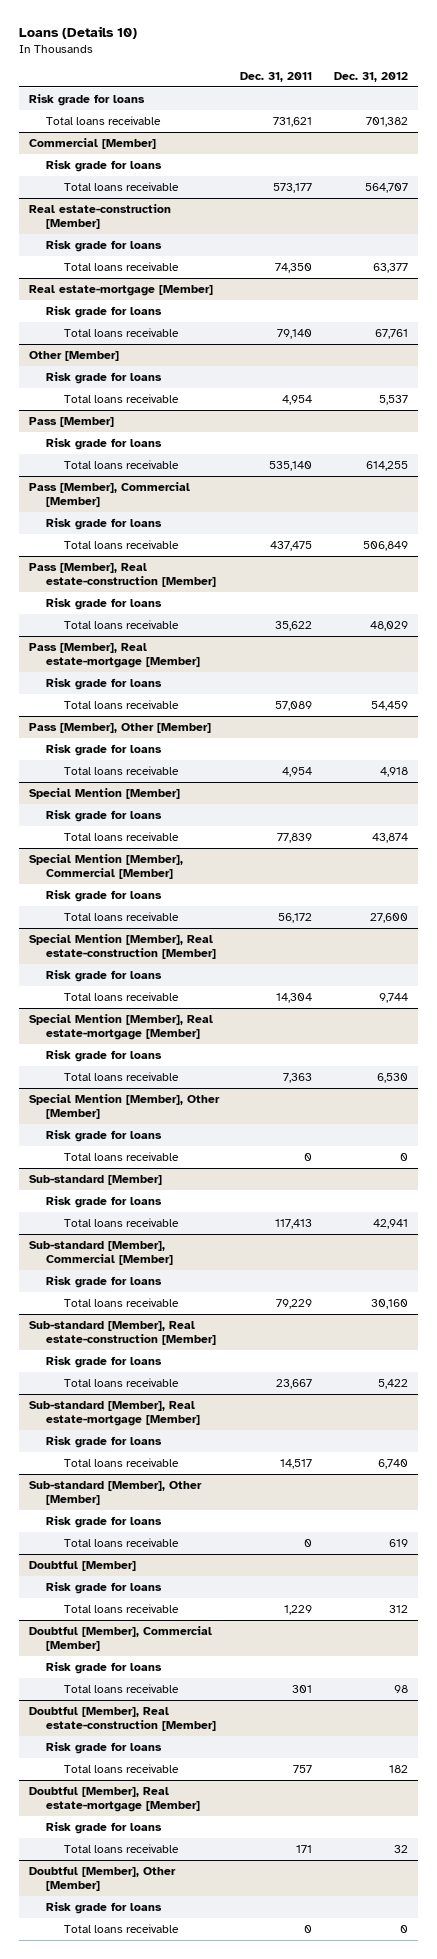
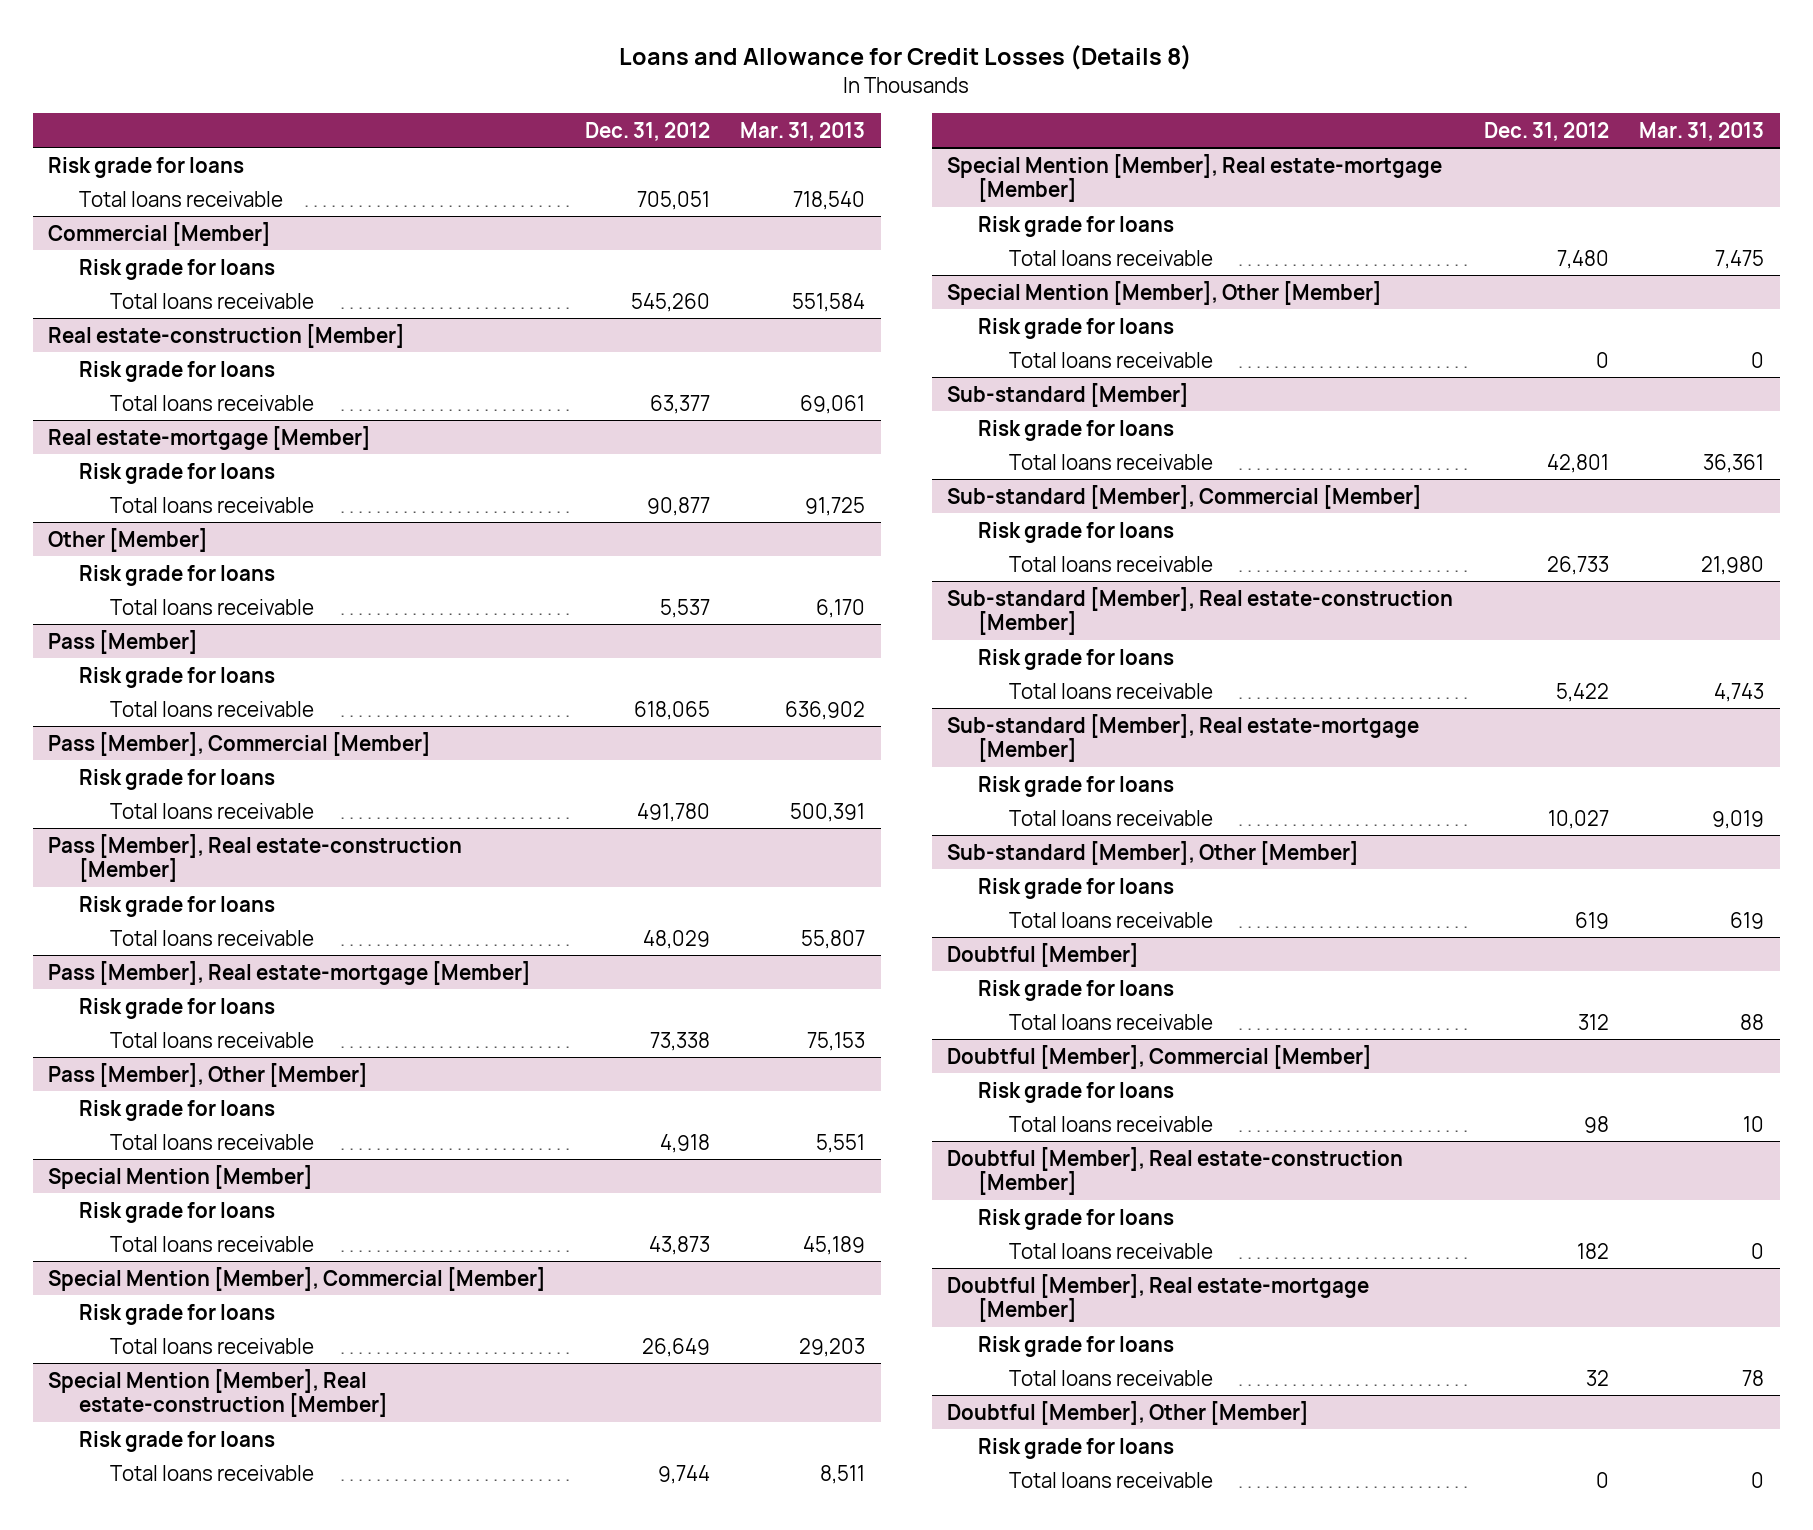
- Loans (Details 10)
+ Loans and Allowance for Credit Losses (Details 8)
- | Dec. 31, 2011 | Dec. 31, 2012
+ | Dec. 31, 2012 | Mar. 31, 2013
- Total loans receivable | 731,621 | 701,382
+ Total loans receivable | 705,051 | 718,540
@ Commercial [Member]
- Total loans receivable | 573,177 | 564,707
+ Total loans receivable | 545,260 | 551,584
@ Real estate-mortgage [Member]
- Total loans receivable | 79,140 | 67,761
+ Total loans receivable | 90,877 | 91,725
@ Pass [Member]
- Total loans receivable | 535,140 | 614,255
+ Total loans receivable | 618,065 | 636,902
@ Pass [Member], Commercial [Member]
- Total loans receivable | 437,475 | 506,849
+ Total loans receivable | 491,780 | 500,391
@ Pass [Member], Real estate-mortgage [Member]
- Total loans receivable | 57,089 | 54,459
+ Total loans receivable | 73,338 | 75,153
@ Special Mention [Member]
- Total loans receivable | 77,839 | 43,874
+ Total loans receivable | 43,873 | 45,189
@ Special Mention [Member], Commercial [Member]
- Total loans receivable | 56,172 | 27,600
+ Total loans receivable | 26,649 | 29,203
@ Special Mention [Member], Real estate-mortgage [Member]
- Total loans receivable | 7,363 | 6,530
+ Total loans receivable | 7,480 | 7,475
@ Sub-standard [Member]
- Total loans receivable | 117,413 | 42,941
+ Total loans receivable | 42,801 | 36,361
@ Sub-standard [Member], Commercial [Member]
- Total loans receivable | 79,229 | 30,160
+ Total loans receivable | 26,733 | 21,980
@ Sub-standard [Member], Real estate-mortgage [Member]
- Total loans receivable | 14,517 | 6,740
+ Total loans receivable | 10,027 | 9,019

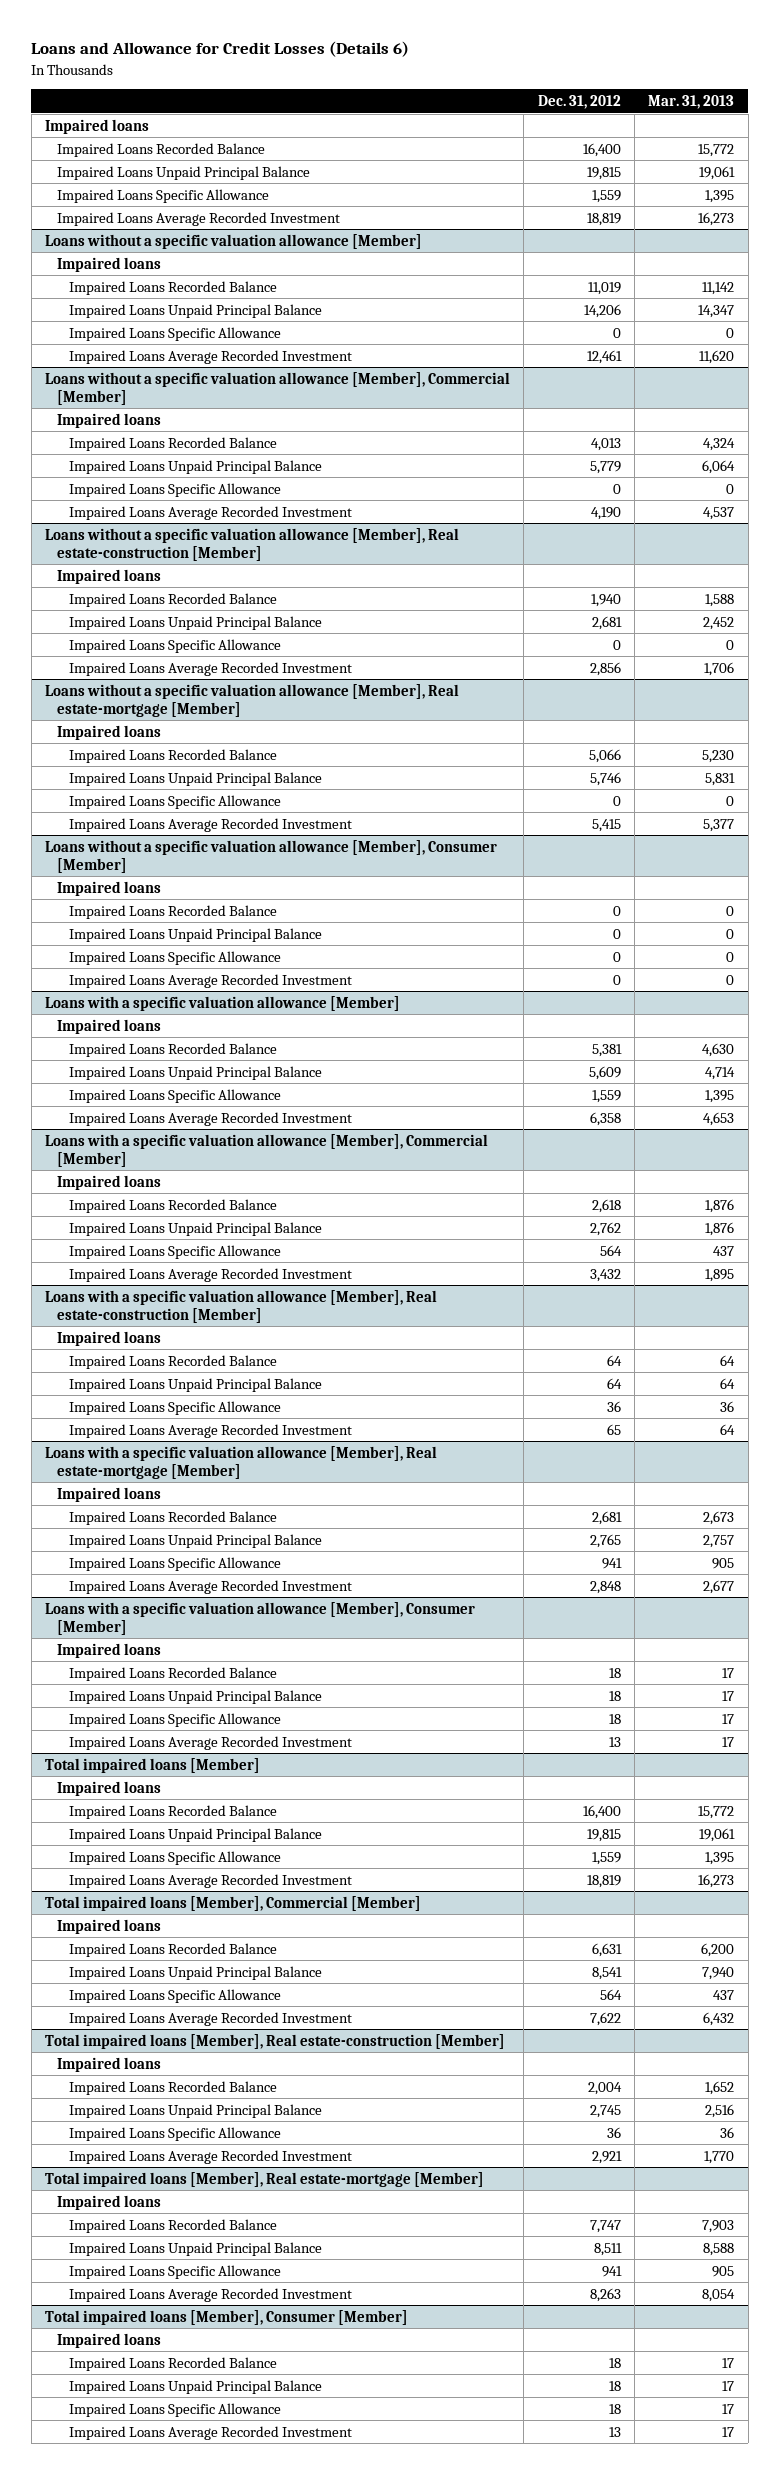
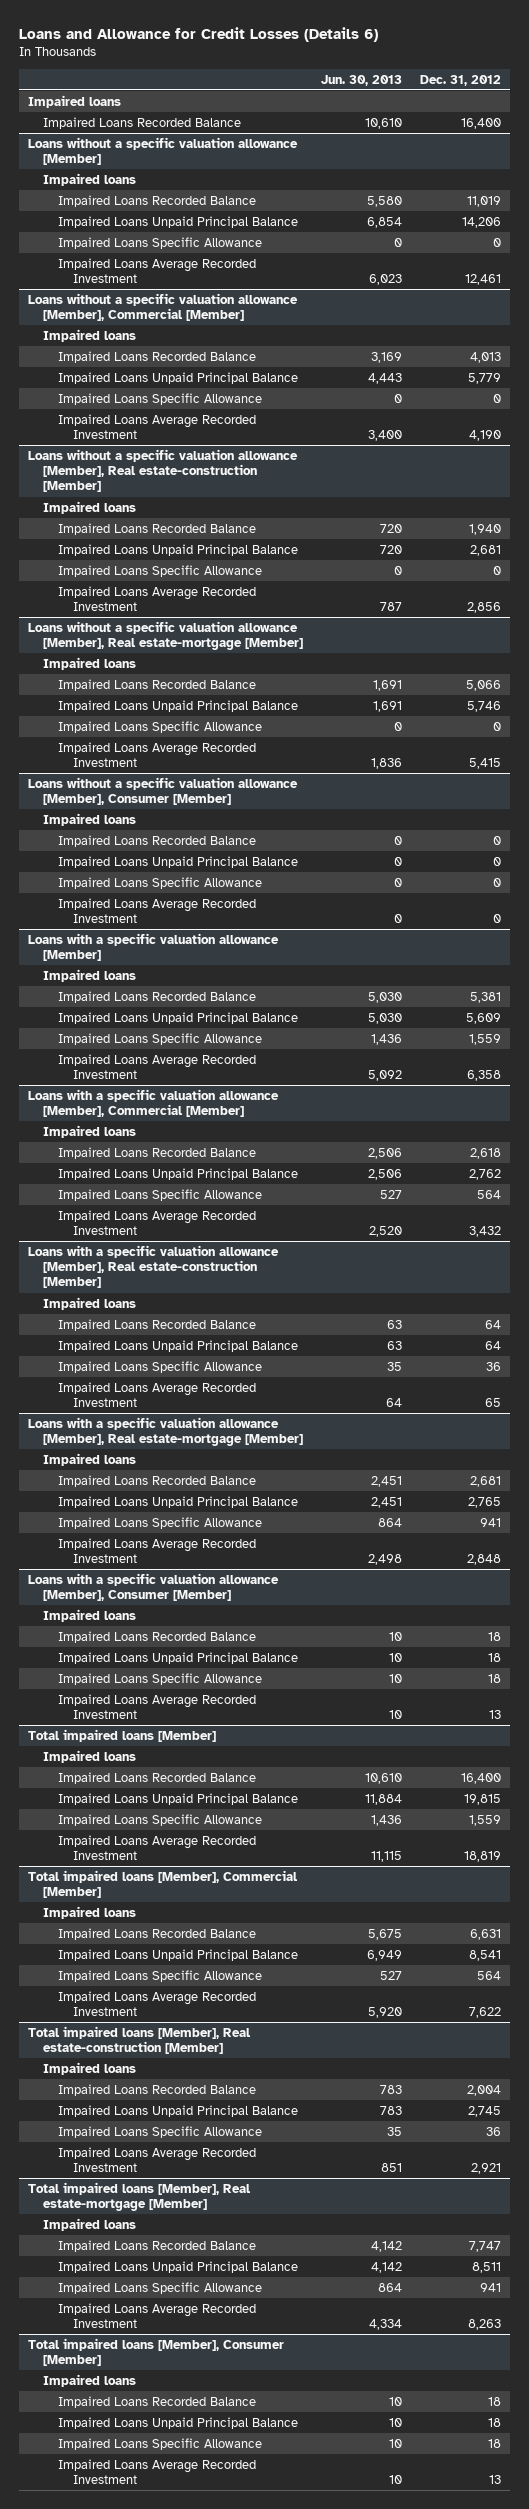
- | Dec. 31, 2012 | Mar. 31, 2013
+ | Jun. 30, 2013 | Dec. 31, 2012
- Impaired Loans Unpaid Principal Balance | 19,815 | 19,061
- Impaired Loans Specific Allowance | 1,559 | 1,395
- Impaired Loans Average Recorded Investment | 18,819 | 16,273

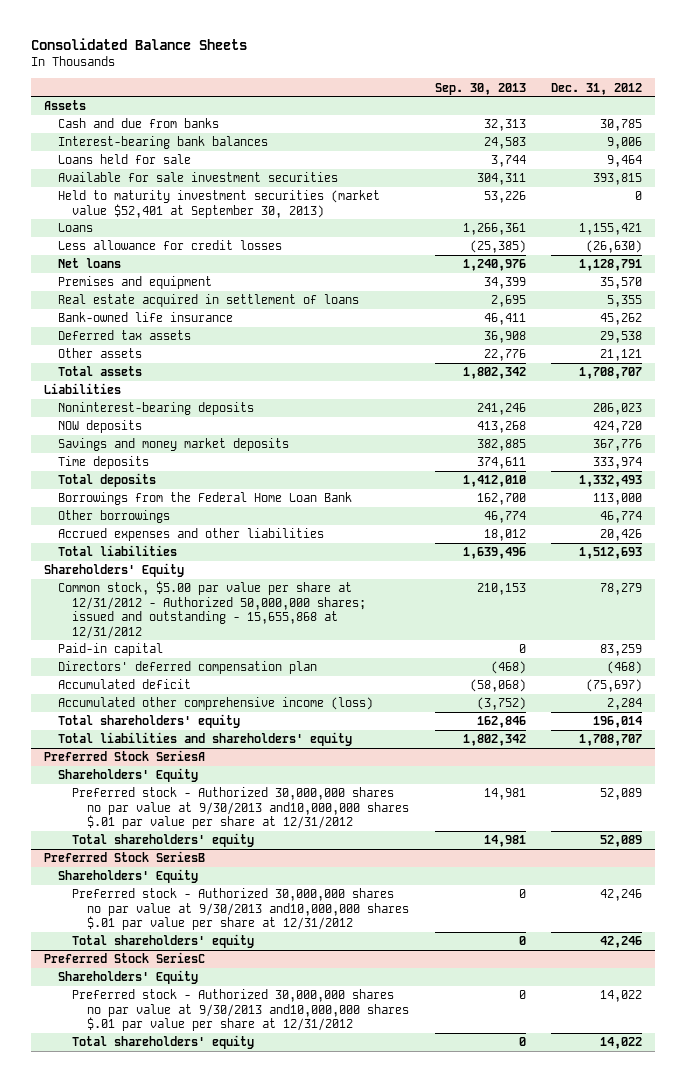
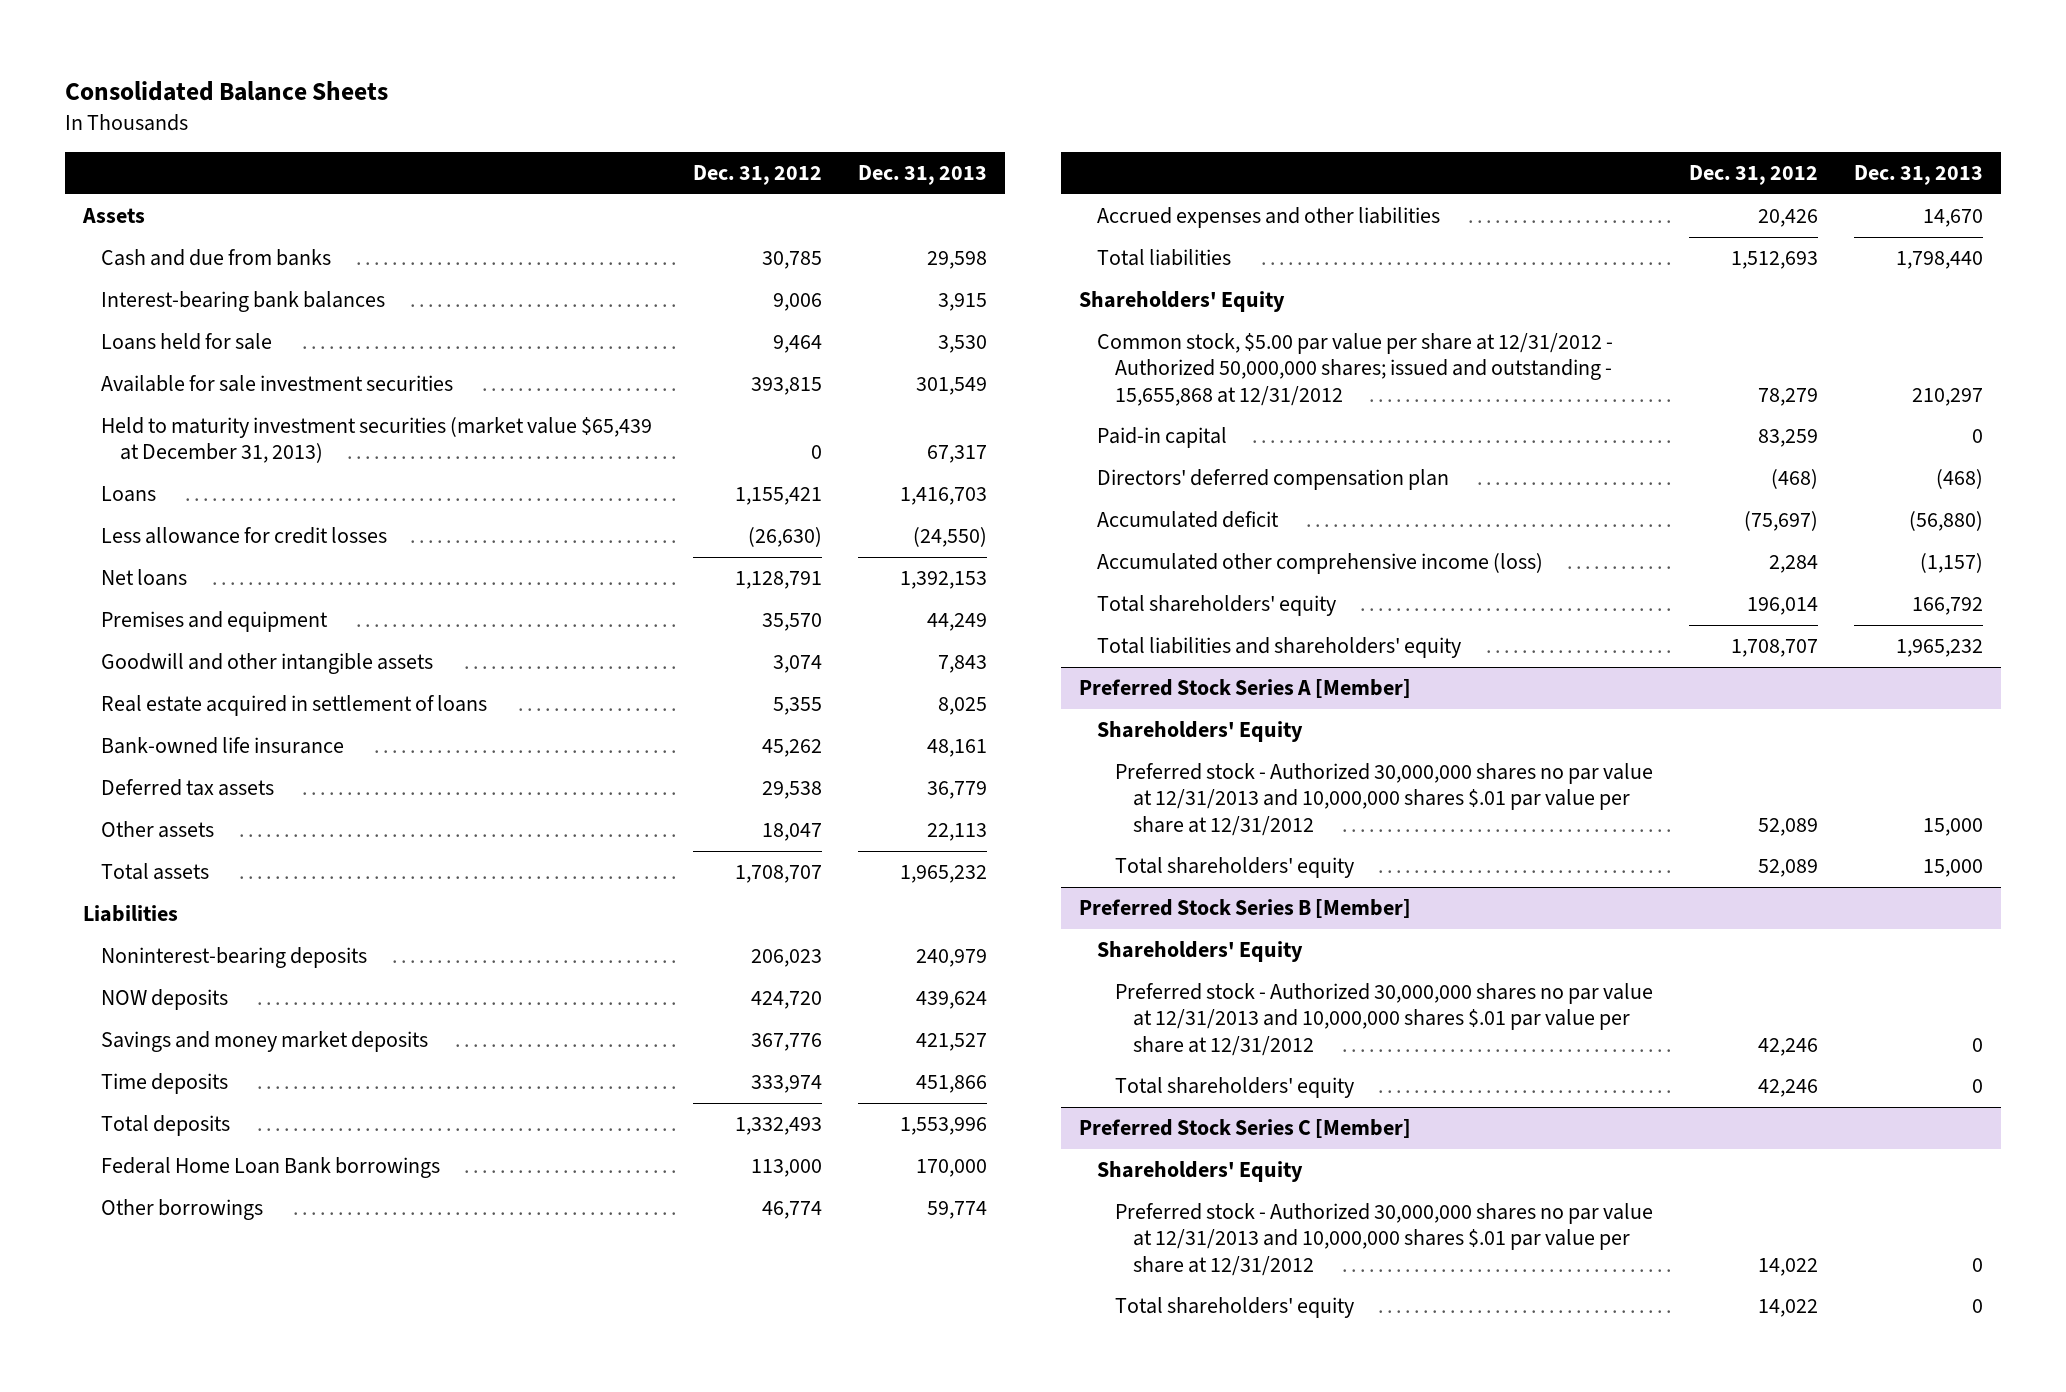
- | Sep. 30, 2013 | Dec. 31, 2012
+ | Dec. 31, 2012 | Dec. 31, 2013
- Held to maturity investment securities (market value $52,401 at September 30, 2013) | 53,226 | 0
+ Held to maturity investment securities (market value $65,439 at December 31, 2013) | 0 | 67,317
+ Goodwill and other intangible assets | 3,074 | 7,843
- Other assets | 22,776 | 21,121
+ Other assets | 18,047 | 22,113
- Borrowings from the Federal Home Loan Bank | 162,700 | 113,000
+ Federal Home Loan Bank borrowings | 113,000 | 170,000
- Preferred Stock SeriesA
+ Preferred Stock Series A [Member]
- Preferred stock - Authorized 30,000,000 shares no par value at 9/30/2013 and10,000,000 shares $.01 par value per share at 12/31/2012 | 14,981 | 52,089
+ Preferred stock - Authorized 30,000,000 shares no par value at 12/31/2013 and 10,000,000 shares $.01 par value per share at 12/31/2012 | 52,089 | 15,000
- Preferred Stock SeriesB
+ Preferred Stock Series B [Member]
- Preferred stock - Authorized 30,000,000 shares no par value at 9/30/2013 and10,000,000 shares $.01 par value per share at 12/31/2012 | 0 | 42,246
+ Preferred stock - Authorized 30,000,000 shares no par value at 12/31/2013 and 10,000,000 shares $.01 par value per share at 12/31/2012 | 42,246 | 0
- Preferred Stock SeriesC
+ Preferred Stock Series C [Member]
- Preferred stock - Authorized 30,000,000 shares no par value at 9/30/2013 and10,000,000 shares $.01 par value per share at 12/31/2012 | 0 | 14,022
+ Preferred stock - Authorized 30,000,000 shares no par value at 12/31/2013 and 10,000,000 shares $.01 par value per share at 12/31/2012 | 14,022 | 0

